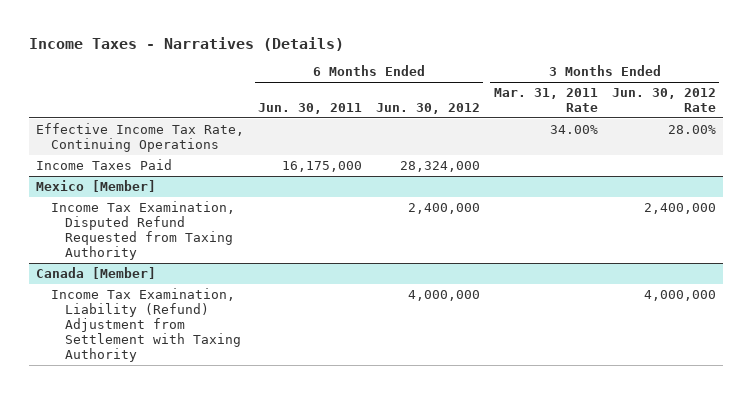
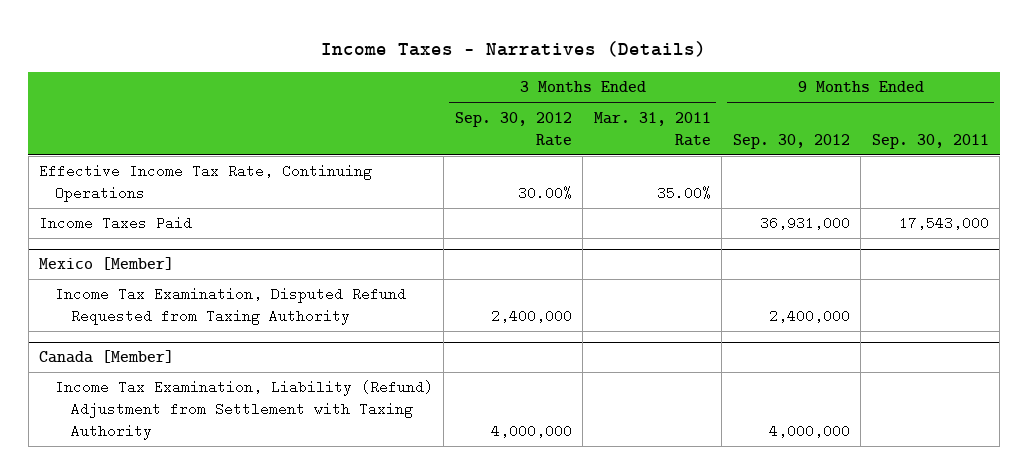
- | 6 Months Ended Jun. 30, 2011 | 6 Months Ended Jun. 30, 2012 | 3 Months Ended Mar. 31, 2011 Rate | 3 Months Ended Jun. 30, 2012 Rate
+ | 3 Months Ended Sep. 30, 2012 Rate | 3 Months Ended Mar. 31, 2011 Rate | 9 Months Ended Sep. 30, 2012 | 9 Months Ended Sep. 30, 2011
- Effective Income Tax Rate, Continuing Operations | | | 34.00% | 28.00%
+ Effective Income Tax Rate, Continuing Operations | 30.00% | 35.00% | |

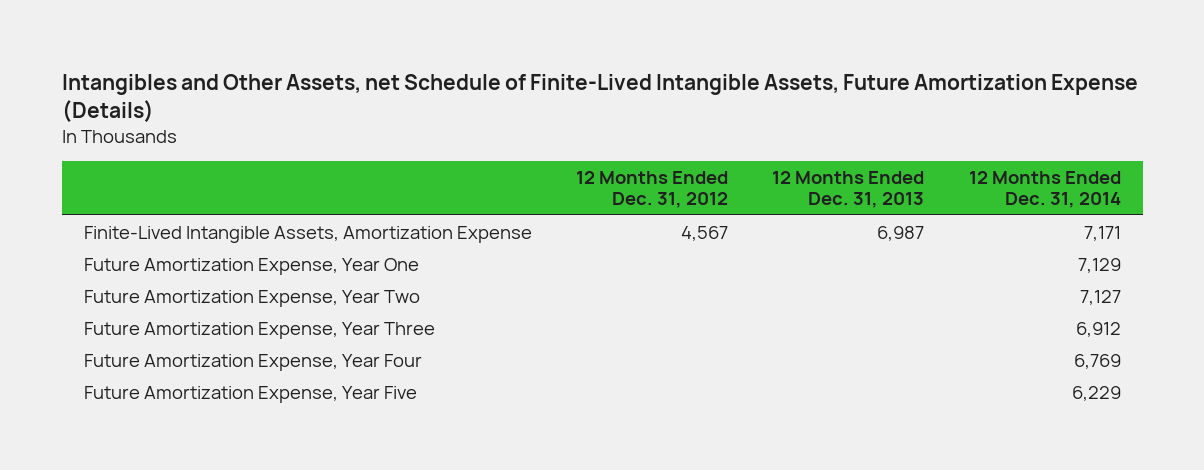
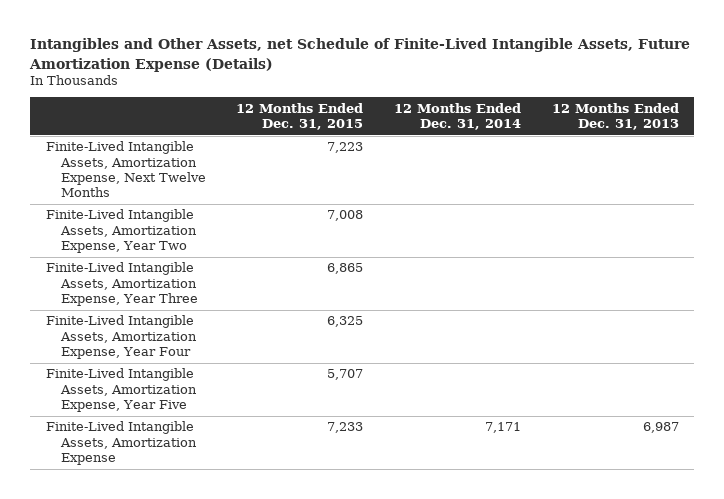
- | 12 Months Ended Dec. 31, 2012 | 12 Months Ended Dec. 31, 2013 | 12 Months Ended Dec. 31, 2014
+ | 12 Months Ended Dec. 31, 2015 | 12 Months Ended Dec. 31, 2014 | 12 Months Ended Dec. 31, 2013
+ Finite-Lived Intangible Assets, Amortization Expense, Next Twelve Months | 7,223 | |
+ Finite-Lived Intangible Assets, Amortization Expense, Year Two | 7,008 | |
+ Finite-Lived Intangible Assets, Amortization Expense, Year Three | 6,865 | |
+ Finite-Lived Intangible Assets, Amortization Expense, Year Four | 6,325 | |
+ Finite-Lived Intangible Assets, Amortization Expense, Year Five | 5,707 | |
- Future Amortization Expense, Year One | | | 7,129
- Future Amortization Expense, Year Two | | | 7,127
- Future Amortization Expense, Year Three | | | 6,912
- Future Amortization Expense, Year Four | | | 6,769
- Future Amortization Expense, Year Five | | | 6,229

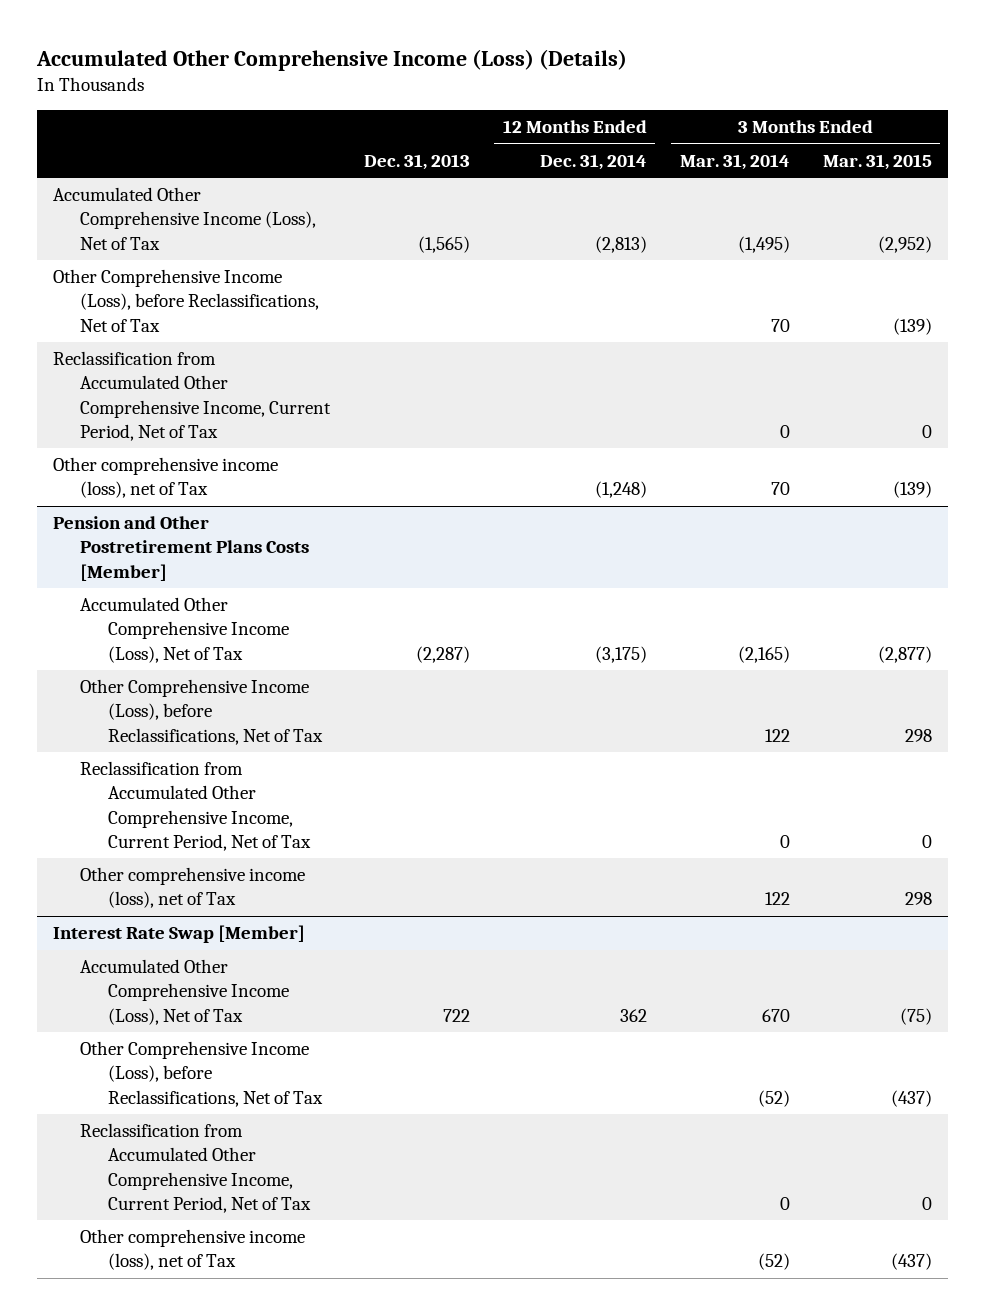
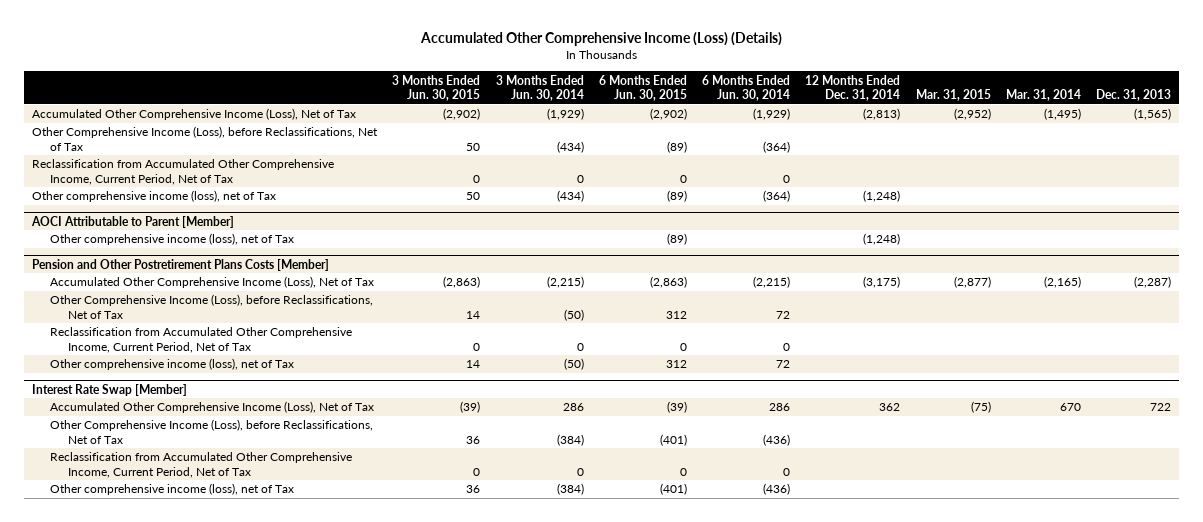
- | Dec. 31, 2013 | 12 Months Ended Dec. 31, 2014 | 3 Months Ended Mar. 31, 2014 | 3 Months Ended Mar. 31, 2015
+ | 3 Months Ended Jun. 30, 2015 | 3 Months Ended Jun. 30, 2014 | 6 Months Ended Jun. 30, 2015 | 6 Months Ended Jun. 30, 2014 | 12 Months Ended Dec. 31, 2014 | Mar. 31, 2015 | Mar. 31, 2014 | Dec. 31, 2013
+ AOCI Attributable to Parent [Member]
+ Other comprehensive income (loss), net of Tax | | | (89) | | (1,248) | | |

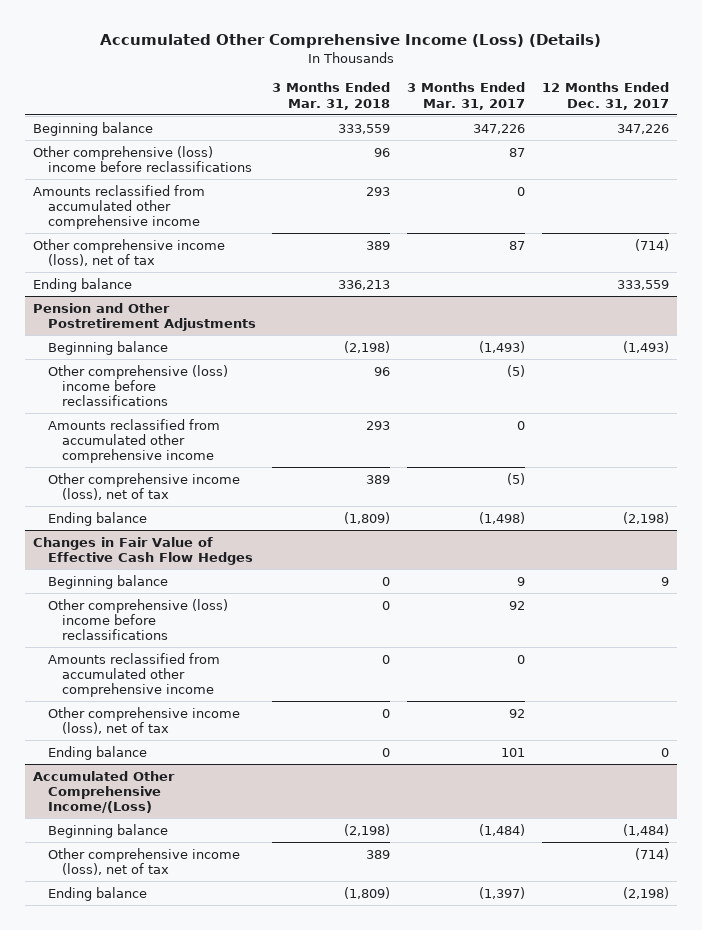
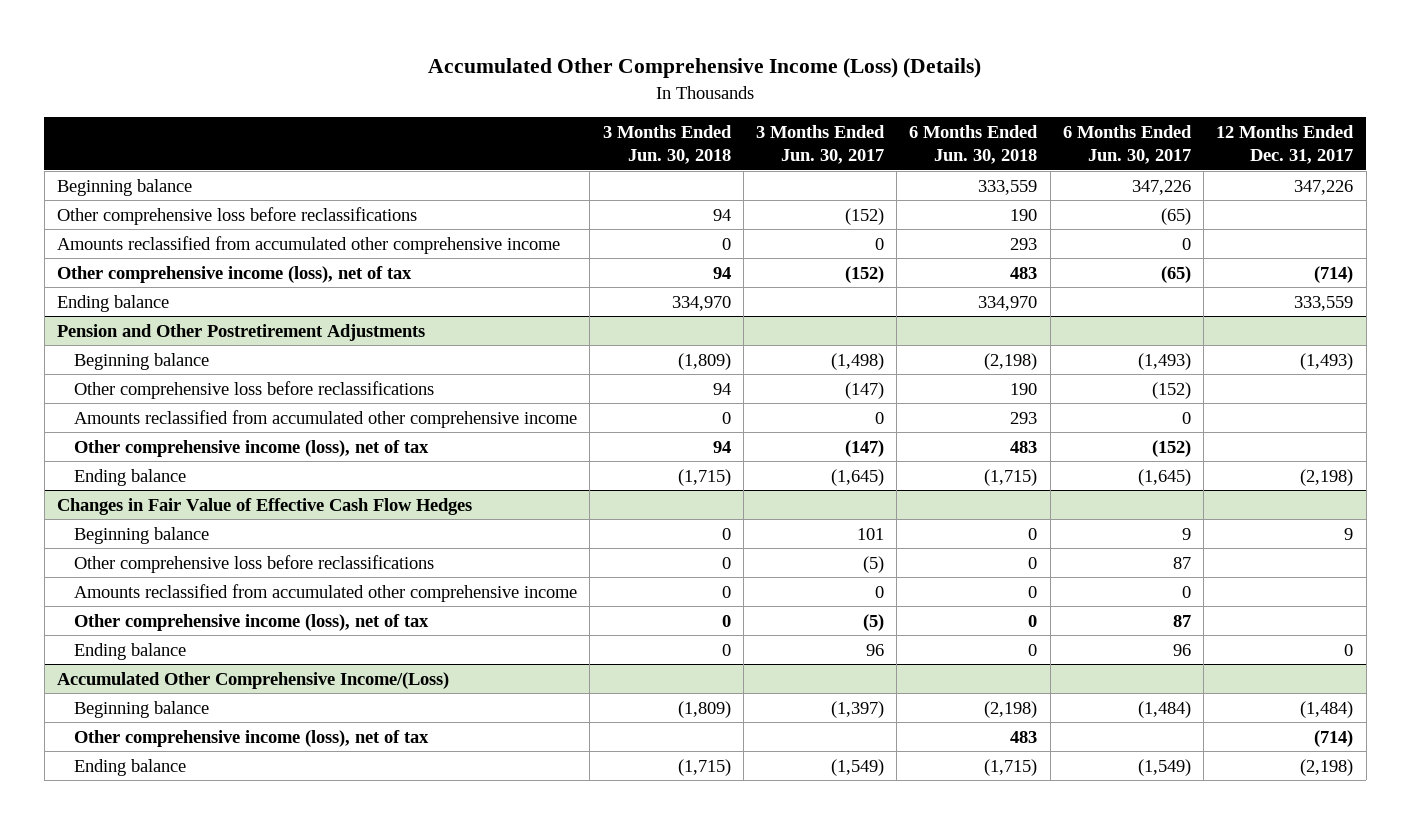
- | 3 Months Ended Mar. 31, 2018 | 3 Months Ended Mar. 31, 2017 | 12 Months Ended Dec. 31, 2017
+ | 3 Months Ended Jun. 30, 2018 | 3 Months Ended Jun. 30, 2017 | 6 Months Ended Jun. 30, 2018 | 6 Months Ended Jun. 30, 2017 | 12 Months Ended Dec. 31, 2017
- Other comprehensive (loss) income before reclassifications | 96 | 87 |
+ Other comprehensive loss before reclassifications | 94 | (152) | 190 | (65) |
@ Pension and Other Postretirement Adjustments
- Other comprehensive (loss) income before reclassifications | 96 | (5) |
+ Other comprehensive loss before reclassifications | 94 | (147) | 190 | (152) |
@ Changes in Fair Value of Effective Cash Flow Hedges
- Other comprehensive (loss) income before reclassifications | 0 | 92 |
+ Other comprehensive loss before reclassifications | 0 | (5) | 0 | 87 |

